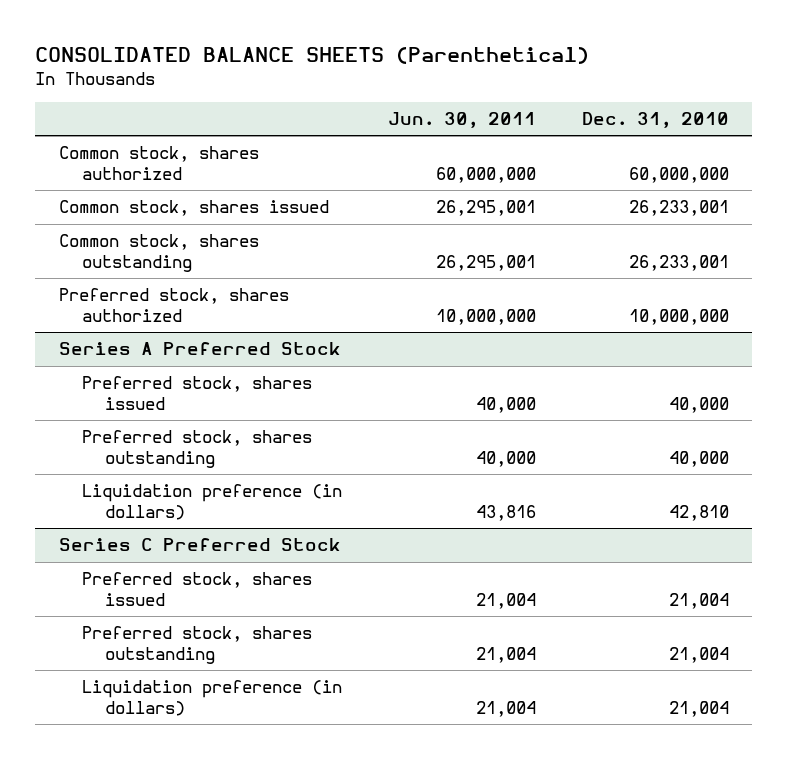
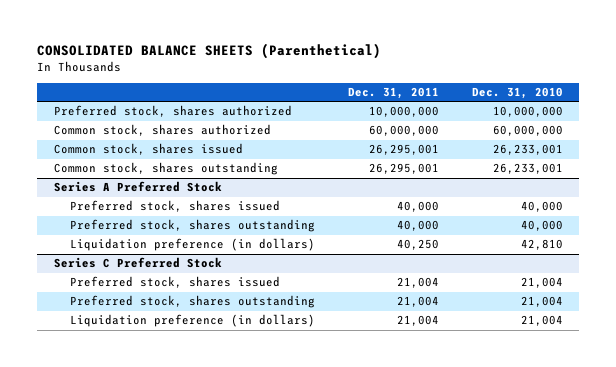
- | Jun. 30, 2011 | Dec. 31, 2010
+ | Dec. 31, 2011 | Dec. 31, 2010
moved up: Preferred stock, shares authorized | 10,000,000 | 10,000,000

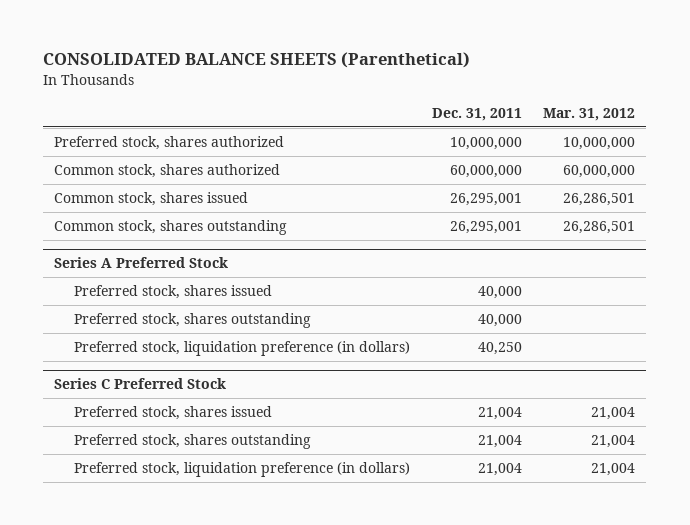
- | Dec. 31, 2011 | Dec. 31, 2010
+ | Dec. 31, 2011 | Mar. 31, 2012
@ Series A Preferred Stock
- Liquidation preference (in dollars) | 40,250 | 42,810
+ Preferred stock, liquidation preference (in dollars) | 40,250 |
@ Series C Preferred Stock
- Liquidation preference (in dollars) | 21,004 | 21,004
+ Preferred stock, liquidation preference (in dollars) | 21,004 | 21,004

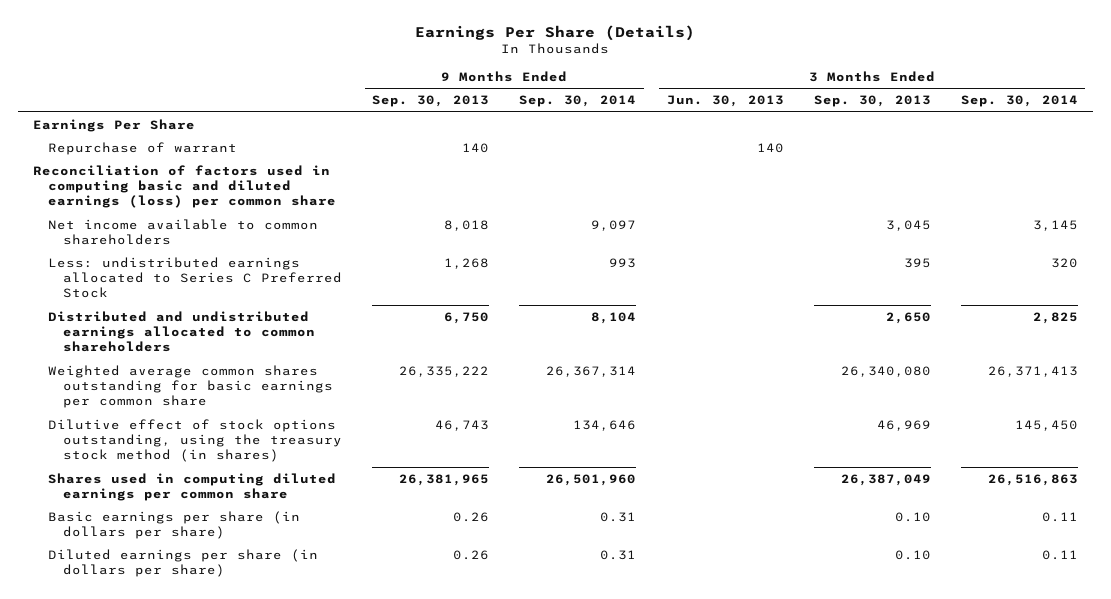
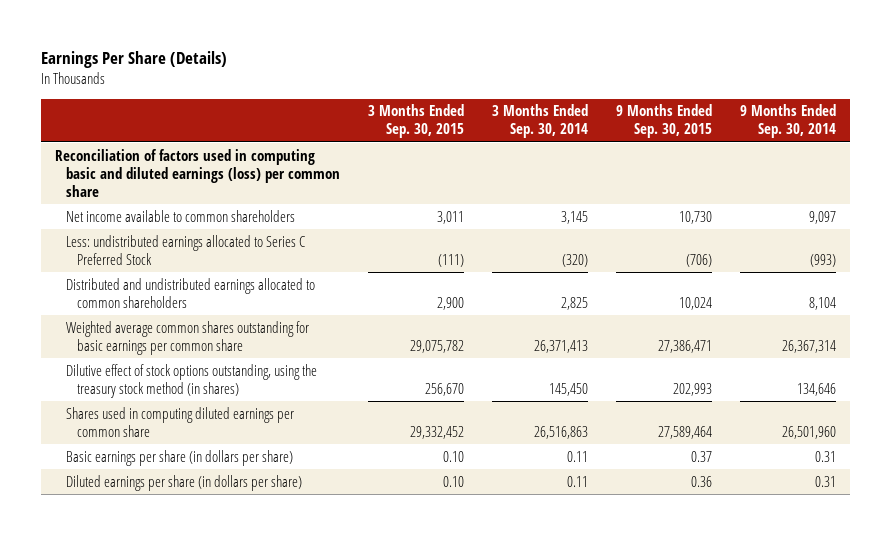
- | 9 Months Ended Sep. 30, 2013 | 9 Months Ended Sep. 30, 2014 | 3 Months Ended Jun. 30, 2013 | 3 Months Ended Sep. 30, 2013 | 3 Months Ended Sep. 30, 2014
+ | 3 Months Ended Sep. 30, 2015 | 3 Months Ended Sep. 30, 2014 | 9 Months Ended Sep. 30, 2015 | 9 Months Ended Sep. 30, 2014
- Earnings Per Share
- Repurchase of warrant | 140 | | 140 | |
- Less: undistributed earnings allocated to Series C Preferred Stock | 1,268 | 993 | | 395 | 320
+ Less: undistributed earnings allocated to Series C Preferred Stock | (111) | (320) | (706) | (993)

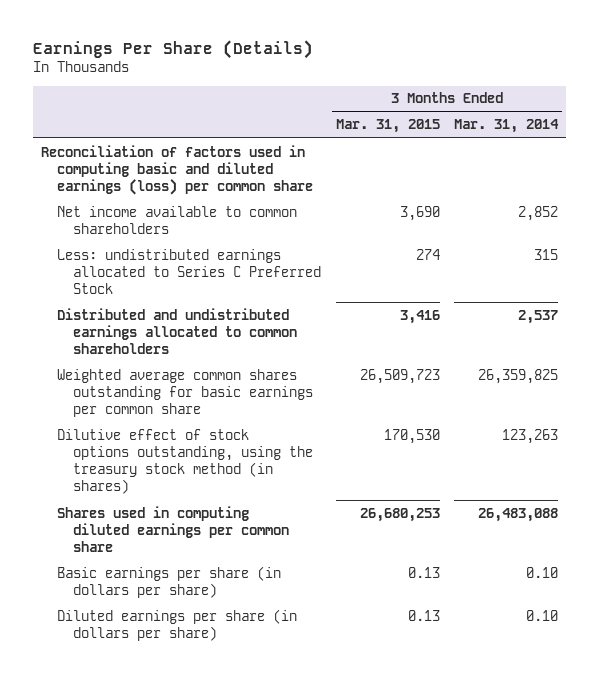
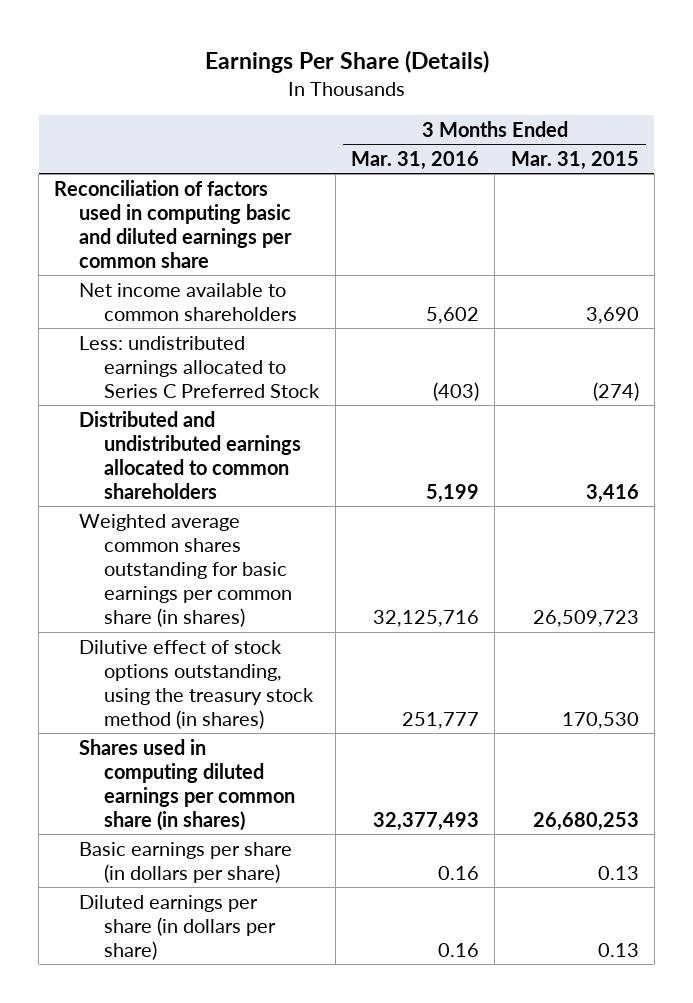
- | 3 Months Ended Mar. 31, 2015 | 3 Months Ended Mar. 31, 2014
+ | 3 Months Ended Mar. 31, 2016 | 3 Months Ended Mar. 31, 2015
- Reconciliation of factors used in computing basic and diluted earnings (loss) per common share
+ Reconciliation of factors used in computing basic and diluted earnings per common share
- Less: undistributed earnings allocated to Series C Preferred Stock | 274 | 315
+ Less: undistributed earnings allocated to Series C Preferred Stock | (403) | (274)
- Weighted average common shares outstanding for basic earnings per common share | 26,509,723 | 26,359,825
+ Weighted average common shares outstanding for basic earnings per common share (in shares) | 32,125,716 | 26,509,723
- Shares used in computing diluted earnings per common share | 26,680,253 | 26,483,088
+ Shares used in computing diluted earnings per common share (in shares) | 32,377,493 | 26,680,253

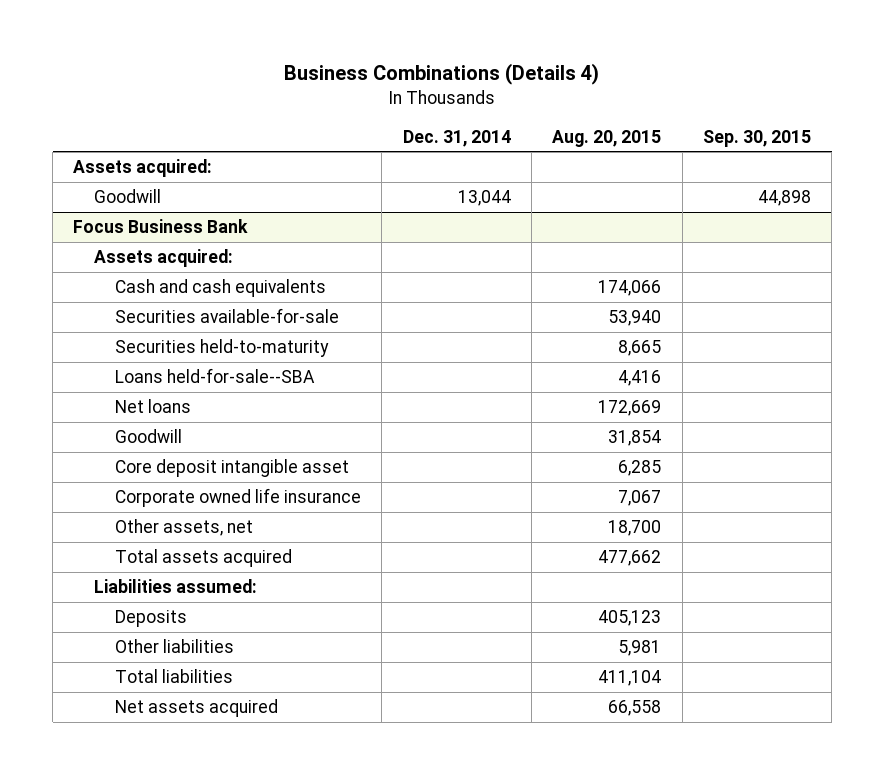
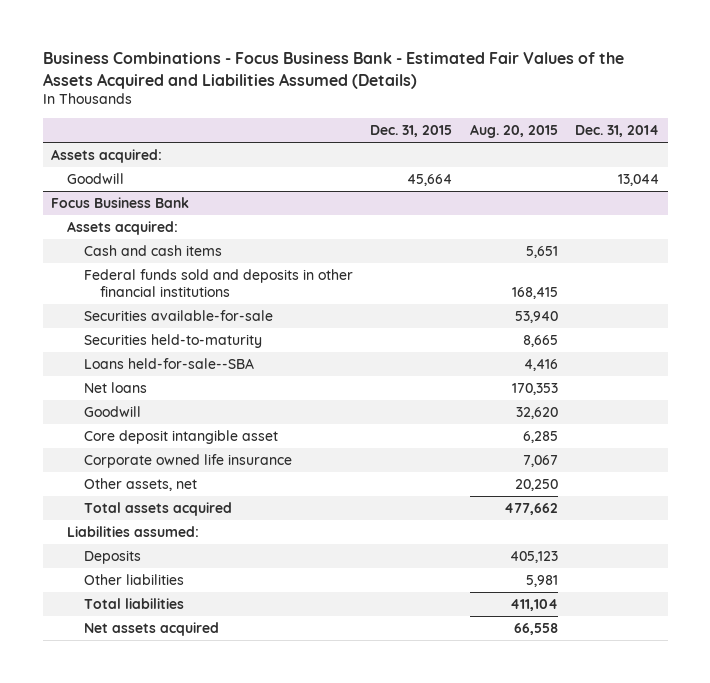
- Business Combinations (Details 4)
+ Business Combinations - Focus Business Bank - Estimated Fair Values of the Assets Acquired and Liabilities Assumed (Details)
- | Dec. 31, 2014 | Aug. 20, 2015 | Sep. 30, 2015
+ | Dec. 31, 2015 | Aug. 20, 2015 | Dec. 31, 2014
@ Focus Business Bank
- Cash and cash equivalents | | 174,066 |
+ Cash and cash items | | 5,651 |
+ Federal funds sold and deposits in other financial institutions | | 168,415 |
- Net loans | | 172,669 |
- Goodwill | | 31,854 |
+ Net loans | | 170,353 |
+ Goodwill | | 32,620 |
- Other assets, net | | 18,700 |
+ Other assets, net | | 20,250 |

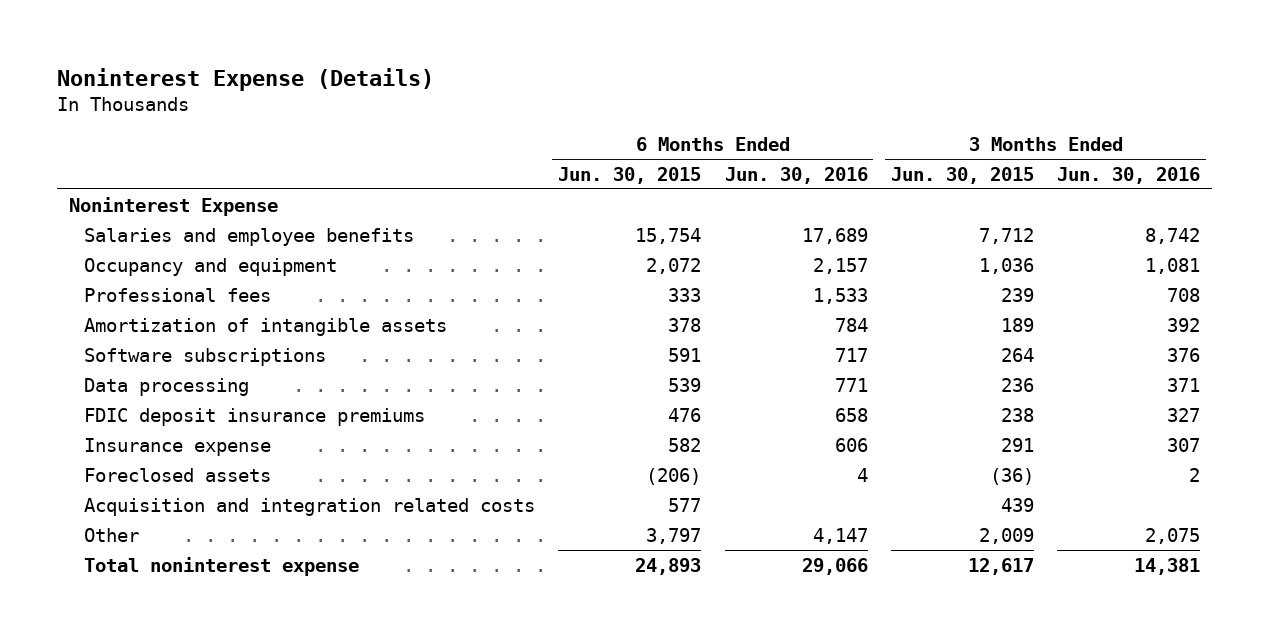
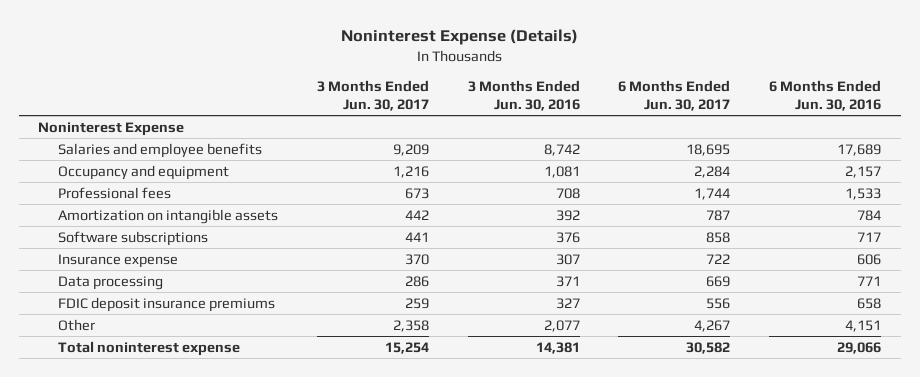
- | 6 Months Ended Jun. 30, 2015 | 6 Months Ended Jun. 30, 2016 | 3 Months Ended Jun. 30, 2015 | 3 Months Ended Jun. 30, 2016
+ | 3 Months Ended Jun. 30, 2017 | 3 Months Ended Jun. 30, 2016 | 6 Months Ended Jun. 30, 2017 | 6 Months Ended Jun. 30, 2016
- Amortization of intangible assets | 378 | 784 | 189 | 392
+ Amortization on intangible assets | 442 | 392 | 787 | 784
moved up: Insurance expense | 370 | 307 | 722 | 606
- Foreclosed assets | (206) | 4 | (36) | 2
- Acquisition and integration related costs | 577 | | 439 |
- Other | 3,797 | 4,147 | 2,009 | 2,075
+ Other | 2,358 | 2,077 | 4,267 | 4,151

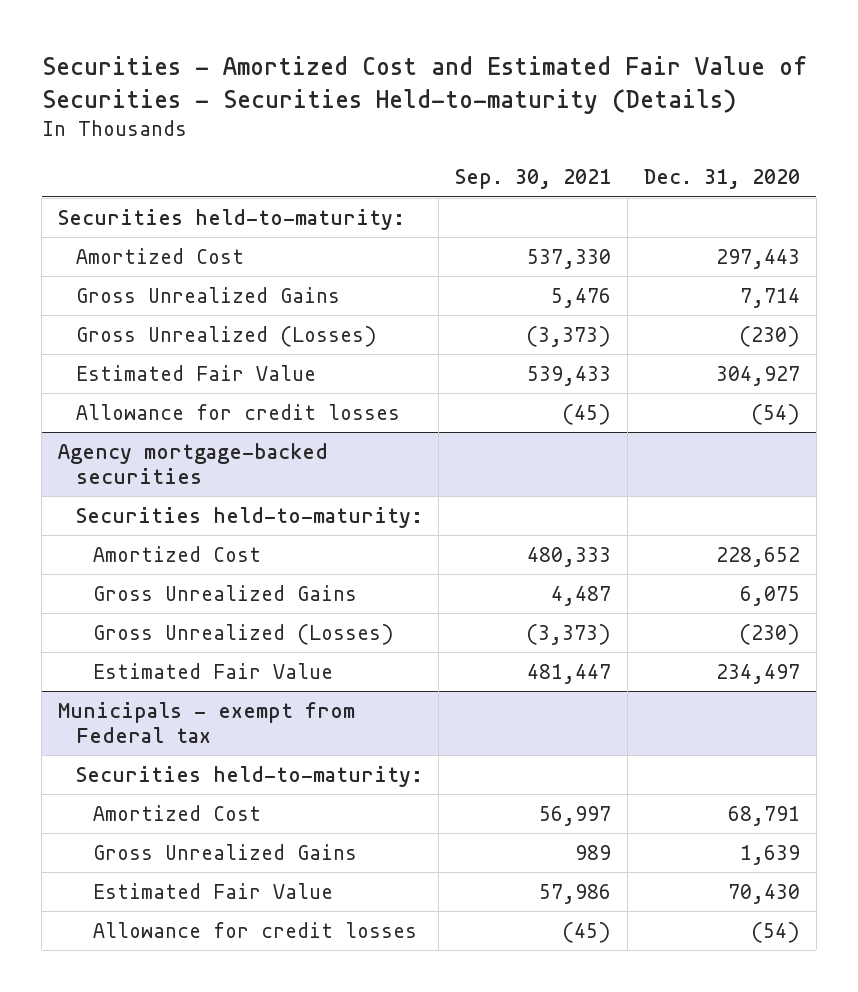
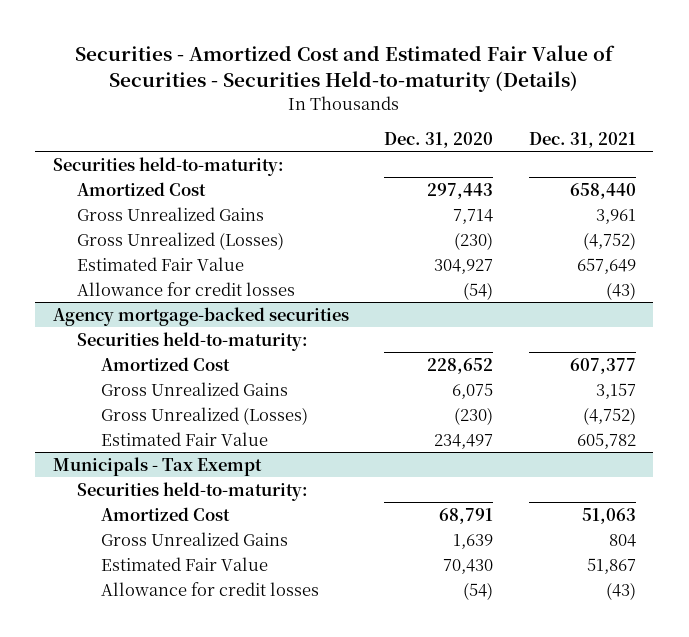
- | Sep. 30, 2021 | Dec. 31, 2020
+ | Dec. 31, 2020 | Dec. 31, 2021
- Municipals - exempt from Federal tax
+ Municipals - Tax Exempt

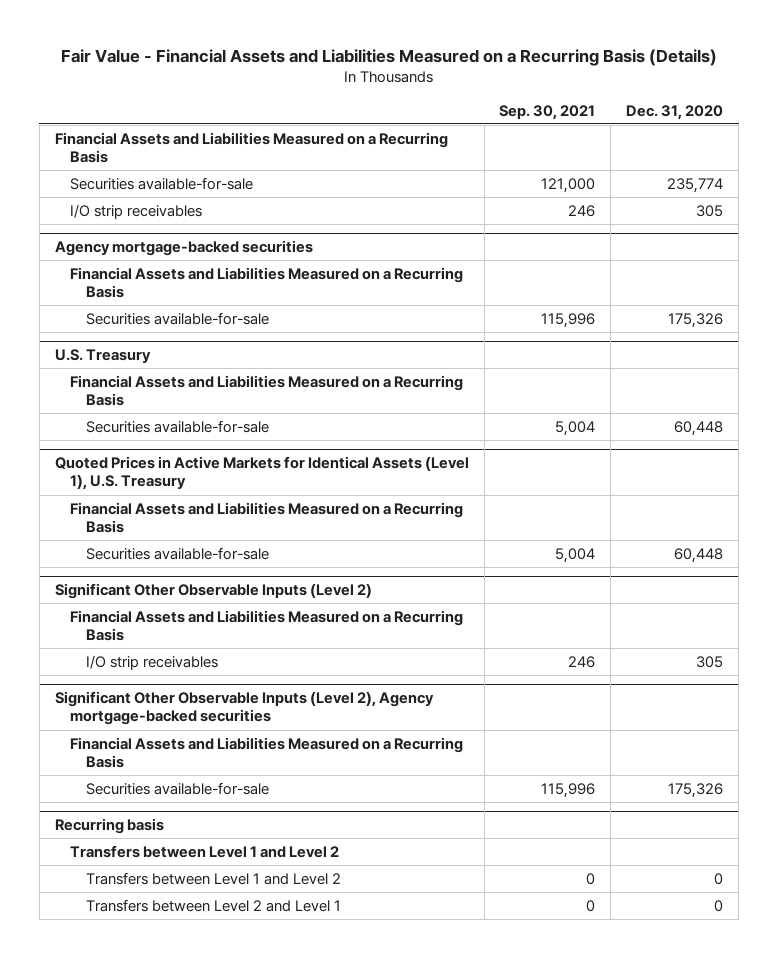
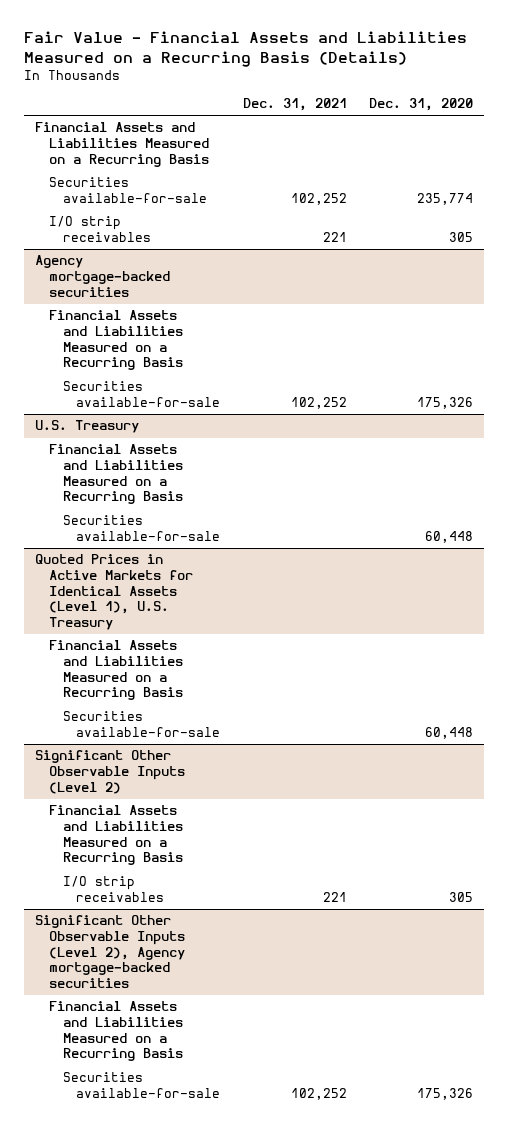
- | Sep. 30, 2021 | Dec. 31, 2020
+ | Dec. 31, 2021 | Dec. 31, 2020
- Recurring basis
- Transfers between Level 1 and Level 2
- Transfers between Level 1 and Level 2 | 0 | 0
- Transfers between Level 2 and Level 1 | 0 | 0

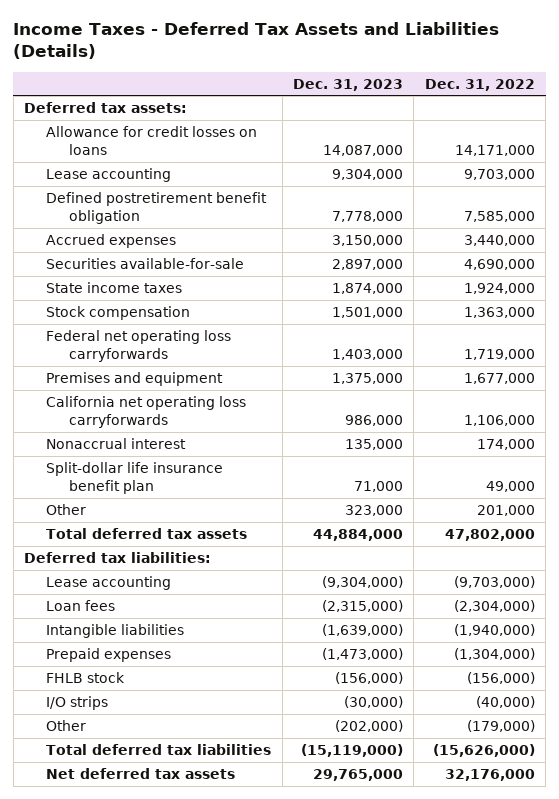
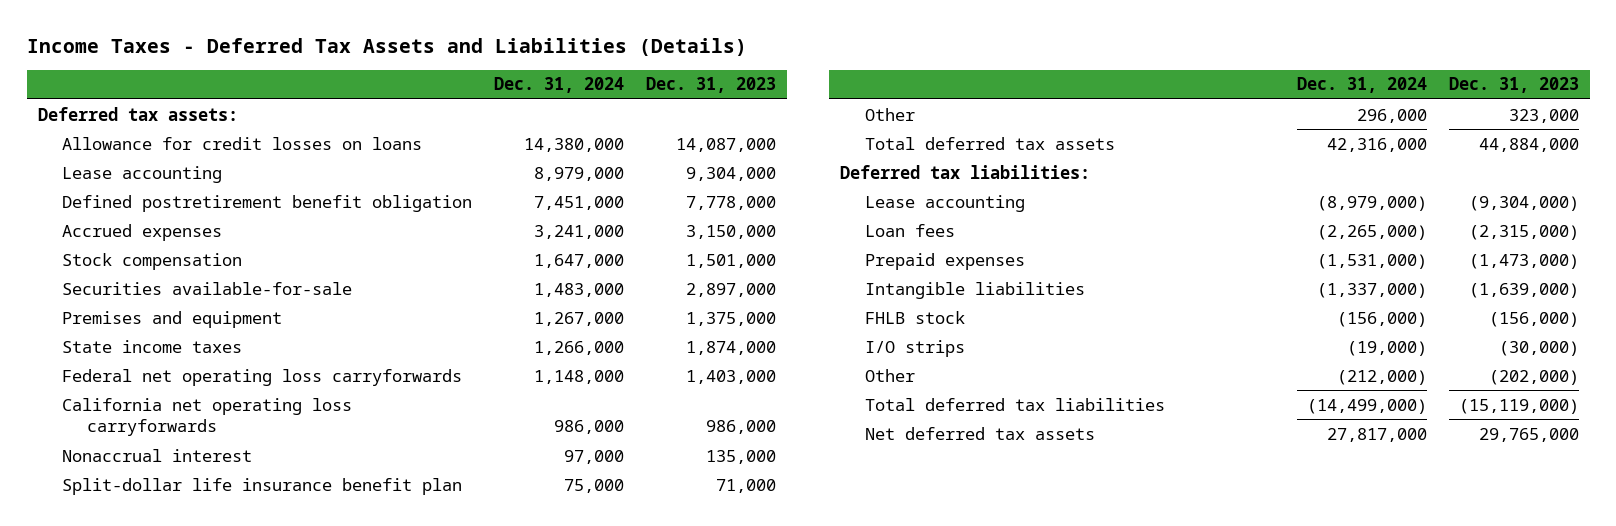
- | Dec. 31, 2023 | Dec. 31, 2022
+ | Dec. 31, 2024 | Dec. 31, 2023
moved up: Stock compensation | 1,647,000 | 1,501,000
moved up: Premises and equipment | 1,267,000 | 1,375,000
moved down: Intangible liabilities | (1,337,000) | (1,639,000)

